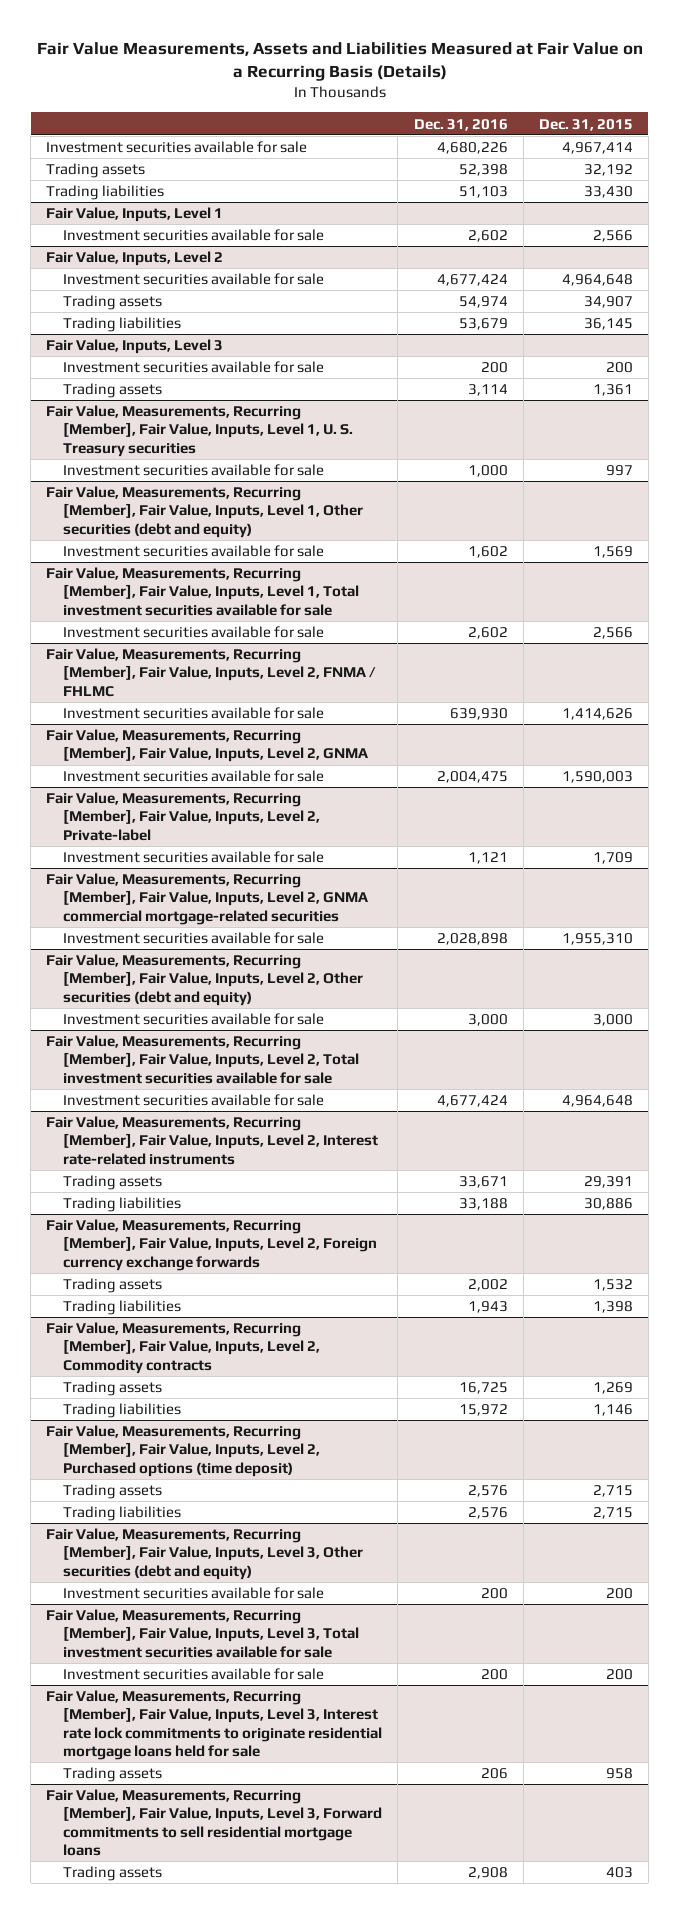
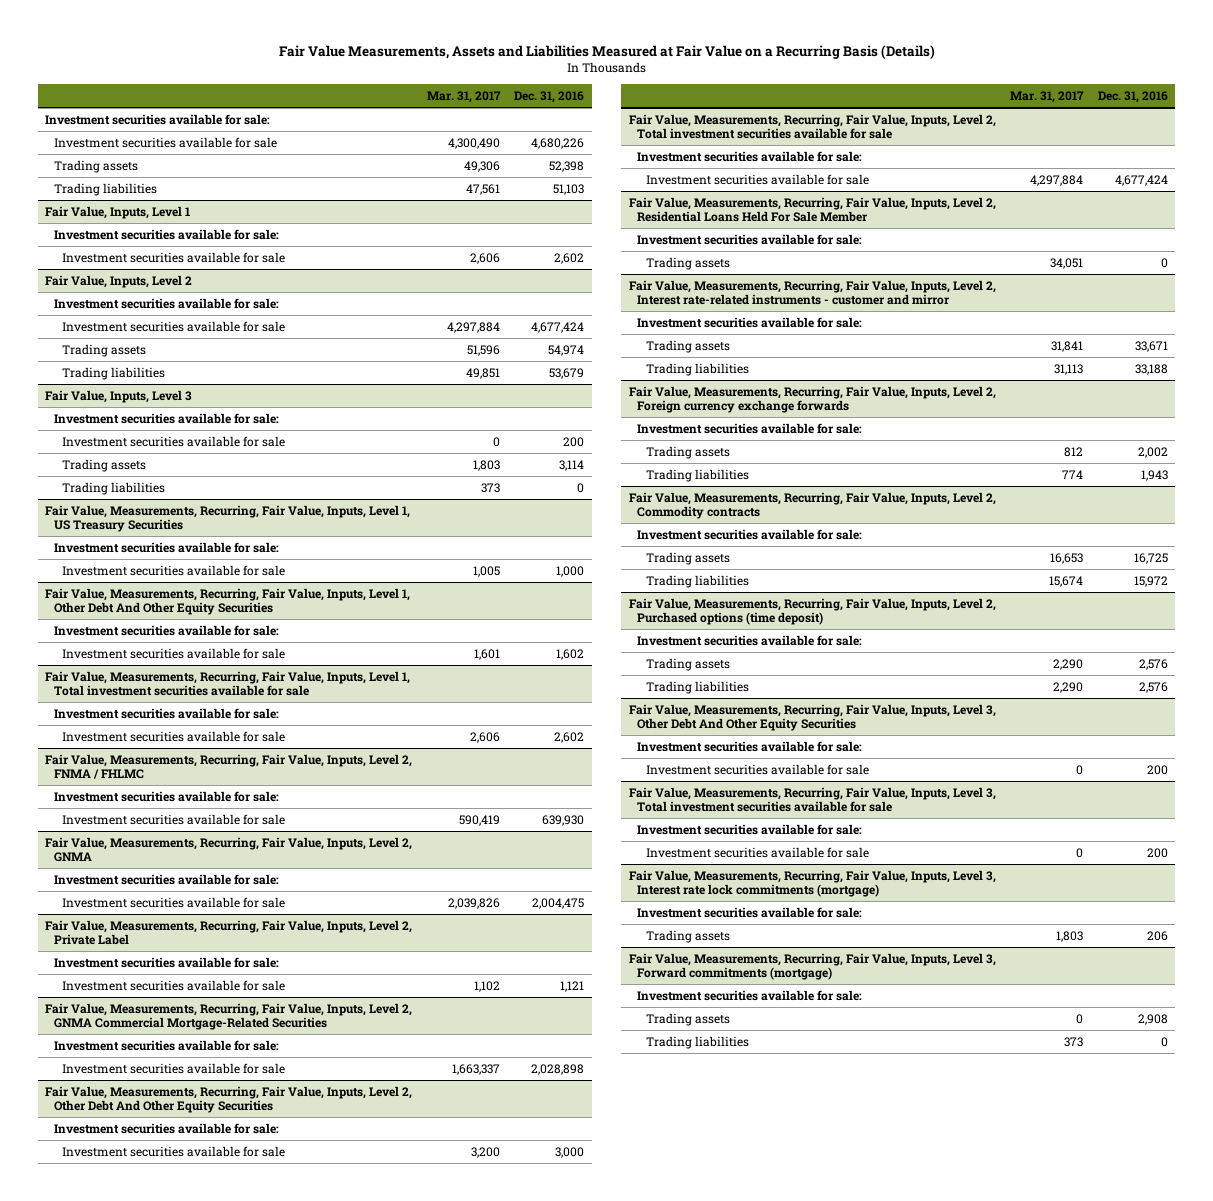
- | Dec. 31, 2016 | Dec. 31, 2015
+ | Mar. 31, 2017 | Dec. 31, 2016
+ Investment securities available for sale:
@ Fair Value, Inputs, Level 1
+ Investment securities available for sale:
@ Fair Value, Inputs, Level 2
+ Investment securities available for sale:
@ Fair Value, Inputs, Level 3
+ Investment securities available for sale:
- Fair Value, Measurements, Recurring [Member], Fair Value, Inputs, Level 1, U. S. Treasury securities
@ Fair Value, Inputs, Level 3
+ Trading liabilities | 373 | 0
+ Fair Value, Measurements, Recurring, Fair Value, Inputs, Level 1, US Treasury Securities
+ Investment securities available for sale:
- Fair Value, Measurements, Recurring [Member], Fair Value, Inputs, Level 1, Other securities (debt and equity)
+ Fair Value, Measurements, Recurring, Fair Value, Inputs, Level 1, Other Debt And Other Equity Securities
+ Investment securities available for sale:
- Fair Value, Measurements, Recurring [Member], Fair Value, Inputs, Level 1, Total investment securities available for sale
+ Fair Value, Measurements, Recurring, Fair Value, Inputs, Level 1, Total investment securities available for sale
+ Investment securities available for sale:
- Fair Value, Measurements, Recurring [Member], Fair Value, Inputs, Level 2, FNMA / FHLMC
+ Fair Value, Measurements, Recurring, Fair Value, Inputs, Level 2, FNMA / FHLMC
+ Investment securities available for sale:
- Fair Value, Measurements, Recurring [Member], Fair Value, Inputs, Level 2, GNMA
+ Fair Value, Measurements, Recurring, Fair Value, Inputs, Level 2, GNMA
+ Investment securities available for sale:
- Fair Value, Measurements, Recurring [Member], Fair Value, Inputs, Level 2, Private-label
+ Fair Value, Measurements, Recurring, Fair Value, Inputs, Level 2, Private Label
+ Investment securities available for sale:
- Fair Value, Measurements, Recurring [Member], Fair Value, Inputs, Level 2, GNMA commercial mortgage-related securities
+ Fair Value, Measurements, Recurring, Fair Value, Inputs, Level 2, GNMA Commercial Mortgage-Related Securities
+ Investment securities available for sale:
- Fair Value, Measurements, Recurring [Member], Fair Value, Inputs, Level 2, Other securities (debt and equity)
+ Fair Value, Measurements, Recurring, Fair Value, Inputs, Level 2, Other Debt And Other Equity Securities
+ Investment securities available for sale:
- Fair Value, Measurements, Recurring [Member], Fair Value, Inputs, Level 2, Total investment securities available for sale
+ Fair Value, Measurements, Recurring, Fair Value, Inputs, Level 2, Total investment securities available for sale
+ Investment securities available for sale:
- Fair Value, Measurements, Recurring [Member], Fair Value, Inputs, Level 2, Interest rate-related instruments
+ Fair Value, Measurements, Recurring, Fair Value, Inputs, Level 2, Residential Loans Held For Sale Member
+ Investment securities available for sale:
+ Trading assets | 34,051 | 0
+ Fair Value, Measurements, Recurring, Fair Value, Inputs, Level 2, Interest rate-related instruments - customer and mirror
+ Investment securities available for sale:
- Fair Value, Measurements, Recurring [Member], Fair Value, Inputs, Level 2, Foreign currency exchange forwards
+ Fair Value, Measurements, Recurring, Fair Value, Inputs, Level 2, Foreign currency exchange forwards
+ Investment securities available for sale:
- Fair Value, Measurements, Recurring [Member], Fair Value, Inputs, Level 2, Commodity contracts
+ Fair Value, Measurements, Recurring, Fair Value, Inputs, Level 2, Commodity contracts
+ Investment securities available for sale:
- Fair Value, Measurements, Recurring [Member], Fair Value, Inputs, Level 2, Purchased options (time deposit)
+ Fair Value, Measurements, Recurring, Fair Value, Inputs, Level 2, Purchased options (time deposit)
+ Investment securities available for sale:
- Fair Value, Measurements, Recurring [Member], Fair Value, Inputs, Level 3, Other securities (debt and equity)
+ Fair Value, Measurements, Recurring, Fair Value, Inputs, Level 3, Other Debt And Other Equity Securities
+ Investment securities available for sale:
- Fair Value, Measurements, Recurring [Member], Fair Value, Inputs, Level 3, Total investment securities available for sale
+ Fair Value, Measurements, Recurring, Fair Value, Inputs, Level 3, Total investment securities available for sale
+ Investment securities available for sale:
- Fair Value, Measurements, Recurring [Member], Fair Value, Inputs, Level 3, Interest rate lock commitments to originate residential mortgage loans held for sale
+ Fair Value, Measurements, Recurring, Fair Value, Inputs, Level 3, Interest rate lock commitments (mortgage)
+ Investment securities available for sale:
- Fair Value, Measurements, Recurring [Member], Fair Value, Inputs, Level 3, Forward commitments to sell residential mortgage loans
+ Fair Value, Measurements, Recurring, Fair Value, Inputs, Level 3, Forward commitments (mortgage)
+ Investment securities available for sale:
+ Trading liabilities | 373 | 0

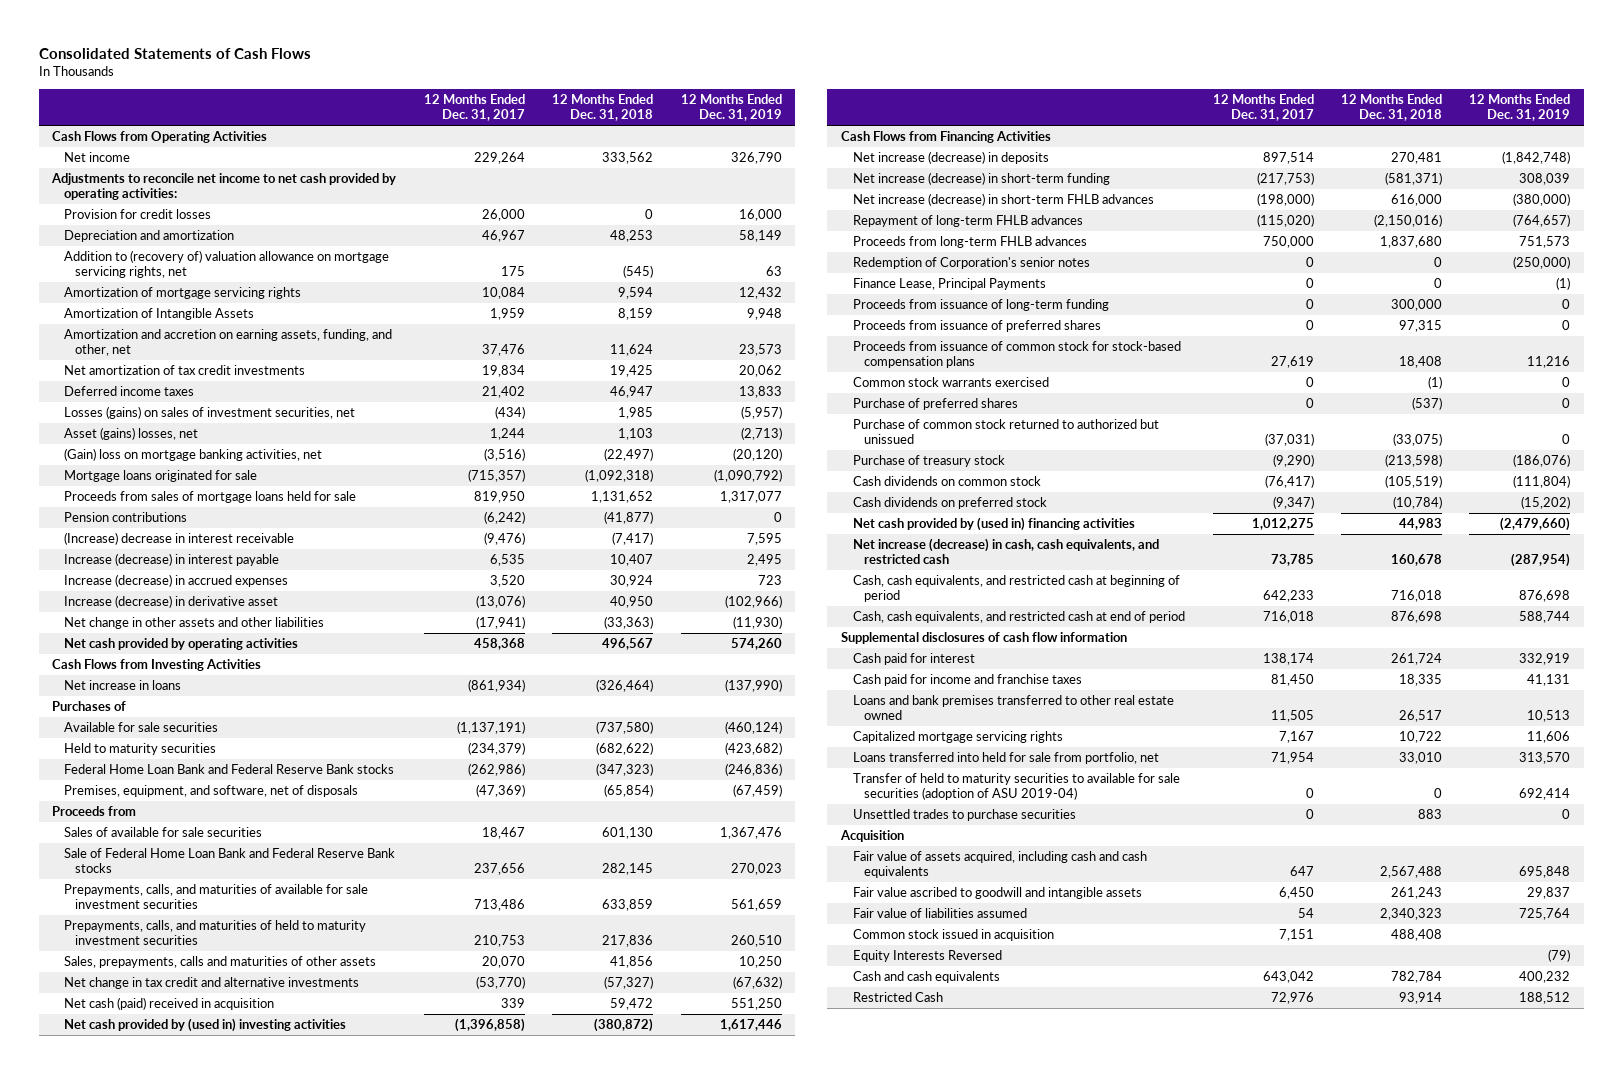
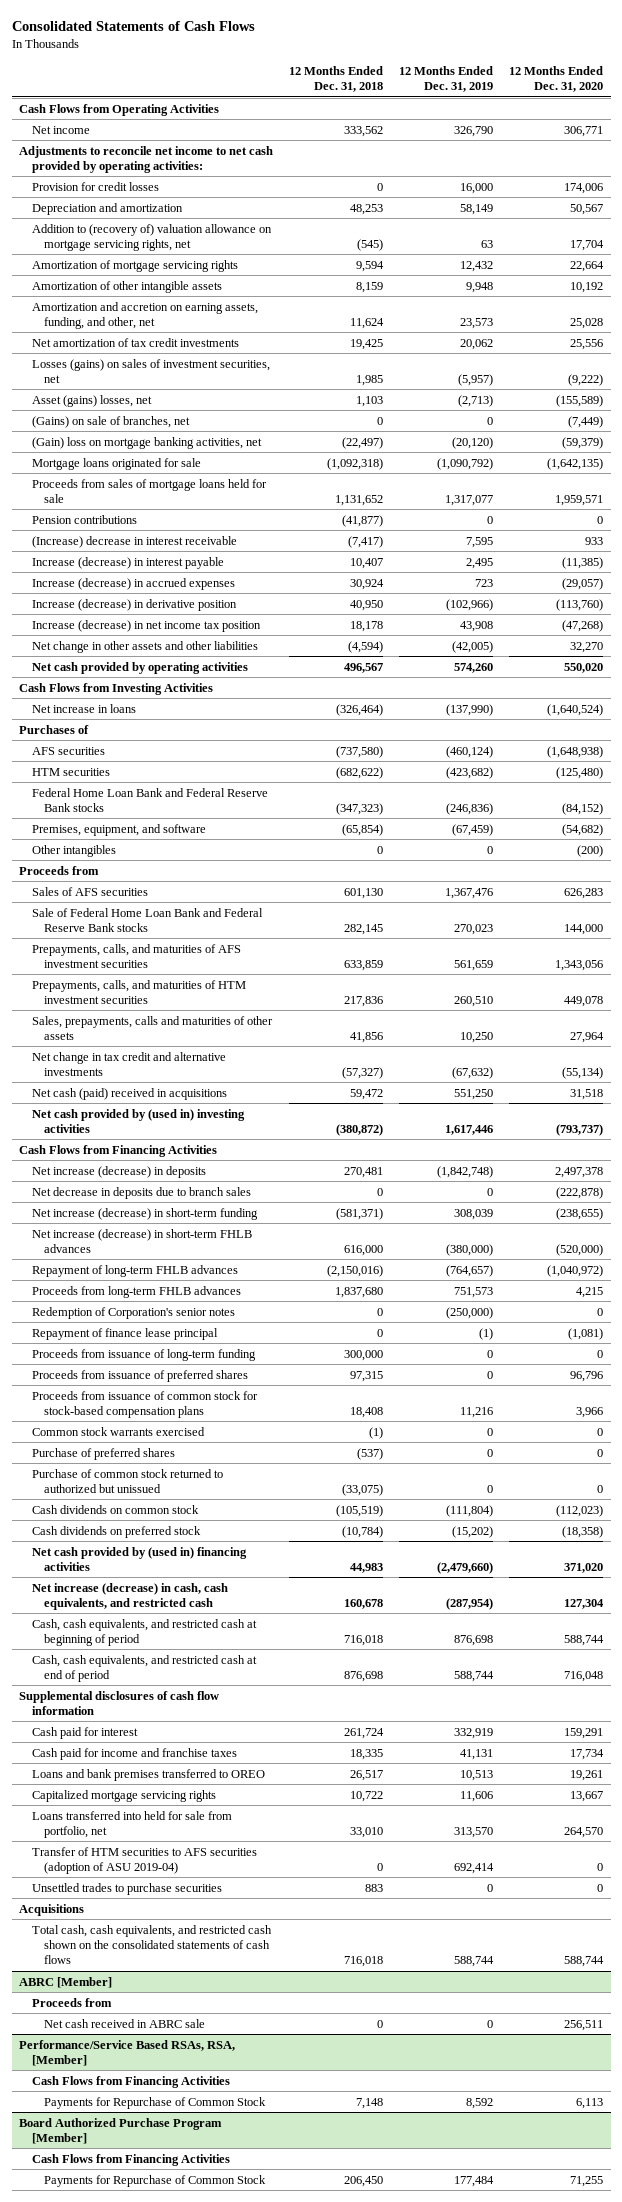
- | 12 Months Ended Dec. 31, 2017 | 12 Months Ended Dec. 31, 2018 | 12 Months Ended Dec. 31, 2019
+ | 12 Months Ended Dec. 31, 2018 | 12 Months Ended Dec. 31, 2019 | 12 Months Ended Dec. 31, 2020
- Amortization of Intangible Assets | 1,959 | 8,159 | 9,948
+ Amortization of other intangible assets | 8,159 | 9,948 | 10,192
- Deferred income taxes | 21,402 | 46,947 | 13,833
+ (Gains) on sale of branches, net | 0 | 0 | (7,449)
- Increase (decrease) in derivative asset | (13,076) | 40,950 | (102,966)
- Net change in other assets and other liabilities | (17,941) | (33,363) | (11,930)
+ Increase (decrease) in derivative position | 40,950 | (102,966) | (113,760)
+ Increase (decrease) in net income tax position | 18,178 | 43,908 | (47,268)
+ Net change in other assets and other liabilities | (4,594) | (42,005) | 32,270
- Available for sale securities | (1,137,191) | (737,580) | (460,124)
- Held to maturity securities | (234,379) | (682,622) | (423,682)
+ AFS securities | (737,580) | (460,124) | (1,648,938)
+ HTM securities | (682,622) | (423,682) | (125,480)
- Premises, equipment, and software, net of disposals | (47,369) | (65,854) | (67,459)
+ Premises, equipment, and software | (65,854) | (67,459) | (54,682)
+ Other intangibles | 0 | 0 | (200)
- Sales of available for sale securities | 18,467 | 601,130 | 1,367,476
+ Sales of AFS securities | 601,130 | 1,367,476 | 626,283
- Prepayments, calls, and maturities of available for sale investment securities | 713,486 | 633,859 | 561,659
- Prepayments, calls, and maturities of held to maturity investment securities | 210,753 | 217,836 | 260,510
+ Prepayments, calls, and maturities of AFS investment securities | 633,859 | 561,659 | 1,343,056
+ Prepayments, calls, and maturities of HTM investment securities | 217,836 | 260,510 | 449,078
- Net cash (paid) received in acquisition | 339 | 59,472 | 551,250
+ Net cash (paid) received in acquisitions | 59,472 | 551,250 | 31,518
+ Net decrease in deposits due to branch sales | 0 | 0 | (222,878)
- Finance Lease, Principal Payments | 0 | 0 | (1)
+ Repayment of finance lease principal | 0 | (1) | (1,081)
- Purchase of treasury stock | (9,290) | (213,598) | (186,076)
- Loans and bank premises transferred to other real estate owned | 11,505 | 26,517 | 10,513
+ Loans and bank premises transferred to OREO | 26,517 | 10,513 | 19,261
- Transfer of held to maturity securities to available for sale securities (adoption of ASU 2019-04) | 0 | 0 | 692,414
+ Transfer of HTM securities to AFS securities (adoption of ASU 2019-04) | 0 | 692,414 | 0
- Acquisition
- Fair value of assets acquired, including cash and cash equivalents | 647 | 2,567,488 | 695,848
- Fair value ascribed to goodwill and intangible assets | 6,450 | 261,243 | 29,837
- Fair value of liabilities assumed | 54 | 2,340,323 | 725,764
- Common stock issued in acquisition | 7,151 | 488,408 |
- Equity Interests Reversed | | | (79)
- Cash and cash equivalents | 643,042 | 782,784 | 400,232
- Restricted Cash | 72,976 | 93,914 | 188,512
+ Acquisitions
+ Total cash, cash equivalents, and restricted cash shown on the consolidated statements of cash flows | 716,018 | 588,744 | 588,744
+ ABRC [Member]
+ Proceeds from
+ Net cash received in ABRC sale | 0 | 0 | 256,511
+ Performance/Service Based RSAs, RSA, [Member]
+ Cash Flows from Financing Activities
+ Payments for Repurchase of Common Stock | 7,148 | 8,592 | 6,113
+ Board Authorized Purchase Program [Member]
+ Cash Flows from Financing Activities
+ Payments for Repurchase of Common Stock | 206,450 | 177,484 | 71,255

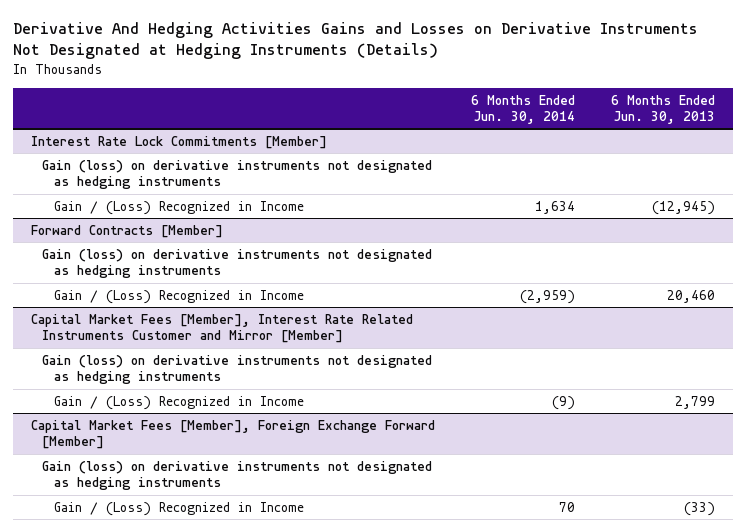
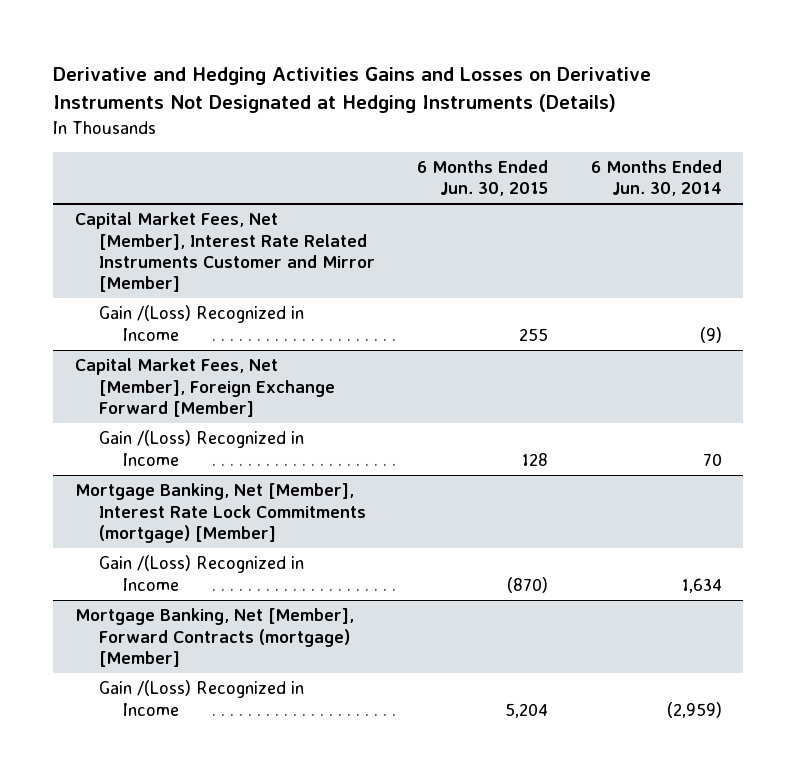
- Derivative And Hedging Activities Gains and Losses on Derivative Instruments Not Designated at Hedging Instruments (Details)
+ Derivative and Hedging Activities Gains and Losses on Derivative Instruments Not Designated at Hedging Instruments (Details)
- | 6 Months Ended Jun. 30, 2014 | 6 Months Ended Jun. 30, 2013
+ | 6 Months Ended Jun. 30, 2015 | 6 Months Ended Jun. 30, 2014
- Interest Rate Lock Commitments [Member]
- Gain (loss) on derivative instruments not designated as hedging instruments
- Gain / (Loss) Recognized in Income | 1,634 | (12,945)
- Forward Contracts [Member]
- Gain (loss) on derivative instruments not designated as hedging instruments
- Gain / (Loss) Recognized in Income | (2,959) | 20,460
- Capital Market Fees [Member], Interest Rate Related Instruments Customer and Mirror [Member]
- Gain (loss) on derivative instruments not designated as hedging instruments
- Gain / (Loss) Recognized in Income | (9) | 2,799
- Capital Market Fees [Member], Foreign Exchange Forward [Member]
- Gain (loss) on derivative instruments not designated as hedging instruments
- Gain / (Loss) Recognized in Income | 70 | (33)
+ Capital Market Fees, Net [Member], Interest Rate Related Instruments Customer and Mirror [Member]
+ Gain /(Loss) Recognized in Income | 255 | (9)
+ Capital Market Fees, Net [Member], Foreign Exchange Forward [Member]
+ Gain /(Loss) Recognized in Income | 128 | 70
+ Mortgage Banking, Net [Member], Interest Rate Lock Commitments (mortgage) [Member]
+ Gain /(Loss) Recognized in Income | (870) | 1,634
+ Mortgage Banking, Net [Member], Forward Contracts (mortgage) [Member]
+ Gain /(Loss) Recognized in Income | 5,204 | (2,959)

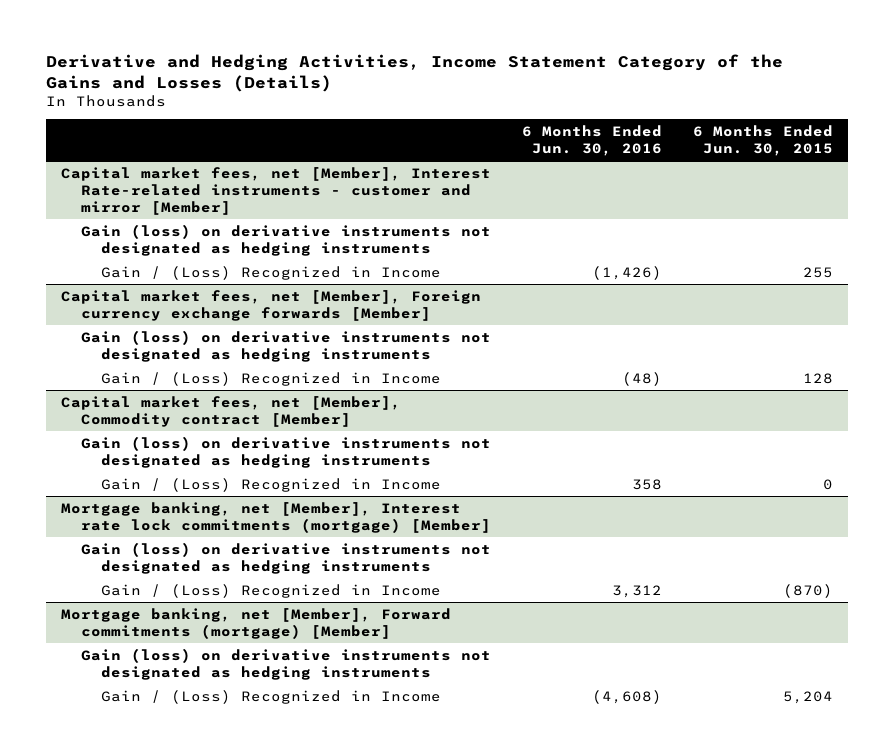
- Derivative and Hedging Activities Gains and Losses on Derivative Instruments Not Designated at Hedging Instruments (Details)
+ Derivative and Hedging Activities, Income Statement Category of the Gains and Losses (Details)
- | 6 Months Ended Jun. 30, 2015 | 6 Months Ended Jun. 30, 2014
+ | 6 Months Ended Jun. 30, 2016 | 6 Months Ended Jun. 30, 2015
- Capital Market Fees, Net [Member], Interest Rate Related Instruments Customer and Mirror [Member]
- Gain /(Loss) Recognized in Income | 255 | (9)
- Capital Market Fees, Net [Member], Foreign Exchange Forward [Member]
- Gain /(Loss) Recognized in Income | 128 | 70
- Mortgage Banking, Net [Member], Interest Rate Lock Commitments (mortgage) [Member]
- Gain /(Loss) Recognized in Income | (870) | 1,634
- Mortgage Banking, Net [Member], Forward Contracts (mortgage) [Member]
- Gain /(Loss) Recognized in Income | 5,204 | (2,959)
+ Capital market fees, net [Member], Interest Rate-related instruments - customer and mirror [Member]
+ Gain (loss) on derivative instruments not designated as hedging instruments
+ Gain / (Loss) Recognized in Income | (1,426) | 255
+ Capital market fees, net [Member], Foreign currency exchange forwards [Member]
+ Gain (loss) on derivative instruments not designated as hedging instruments
+ Gain / (Loss) Recognized in Income | (48) | 128
+ Capital market fees, net [Member], Commodity contract [Member]
+ Gain (loss) on derivative instruments not designated as hedging instruments
+ Gain / (Loss) Recognized in Income | 358 | 0
+ Mortgage banking, net [Member], Interest rate lock commitments (mortgage) [Member]
+ Gain (loss) on derivative instruments not designated as hedging instruments
+ Gain / (Loss) Recognized in Income | 3,312 | (870)
+ Mortgage banking, net [Member], Forward commitments (mortgage) [Member]
+ Gain (loss) on derivative instruments not designated as hedging instruments
+ Gain / (Loss) Recognized in Income | (4,608) | 5,204

